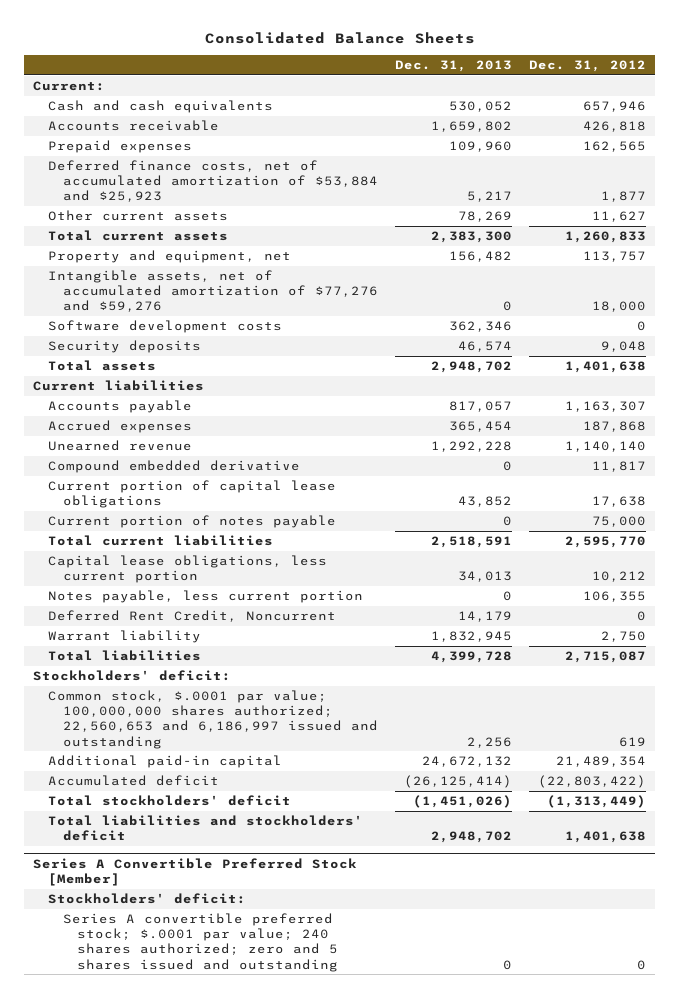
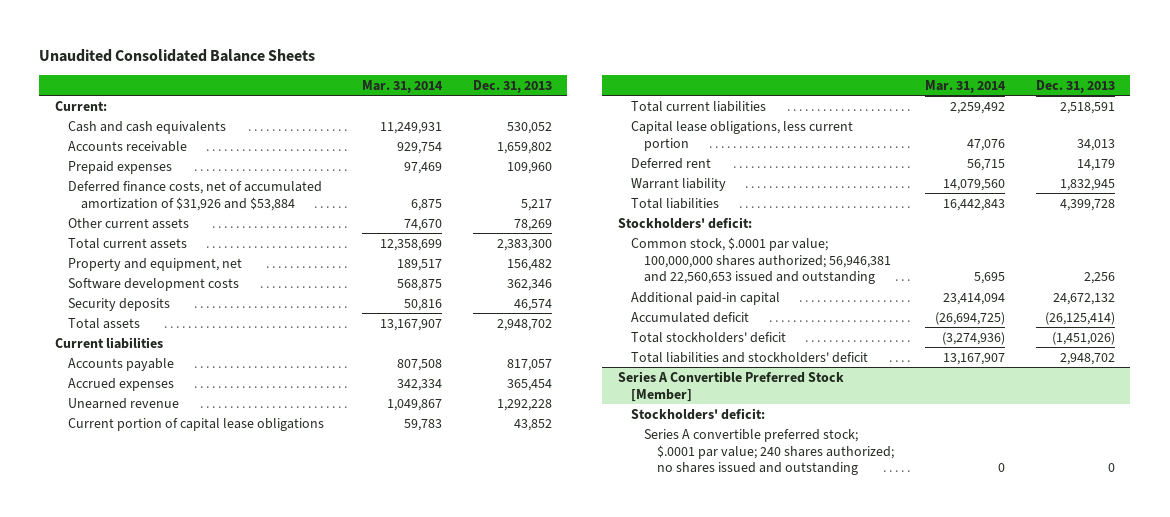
- Consolidated Balance Sheets
+ Unaudited Consolidated Balance Sheets
- | Dec. 31, 2013 | Dec. 31, 2012
+ | Mar. 31, 2014 | Dec. 31, 2013
- Deferred finance costs, net of accumulated amortization of $53,884 and $25,923 | 5,217 | 1,877
+ Deferred finance costs, net of accumulated amortization of $31,926 and $53,884 | 6,875 | 5,217
- Intangible assets, net of accumulated amortization of $77,276 and $59,276 | 0 | 18,000
- Compound embedded derivative | 0 | 11,817
- Current portion of notes payable | 0 | 75,000
- Notes payable, less current portion | 0 | 106,355
- Deferred Rent Credit, Noncurrent | 14,179 | 0
+ Deferred rent | 56,715 | 14,179
- Common stock, $.0001 par value; 100,000,000 shares authorized; 22,560,653 and 6,186,997 issued and outstanding | 2,256 | 619
+ Common stock, $.0001 par value; 100,000,000 shares authorized; 56,946,381 and 22,560,653 issued and outstanding | 5,695 | 2,256
@ Series A Convertible Preferred Stock [Member]
- Series A convertible preferred stock; $.0001 par value; 240 shares authorized; zero and 5 shares issued and outstanding | 0 | 0
+ Series A convertible preferred stock; $.0001 par value; 240 shares authorized; no shares issued and outstanding | 0 | 0

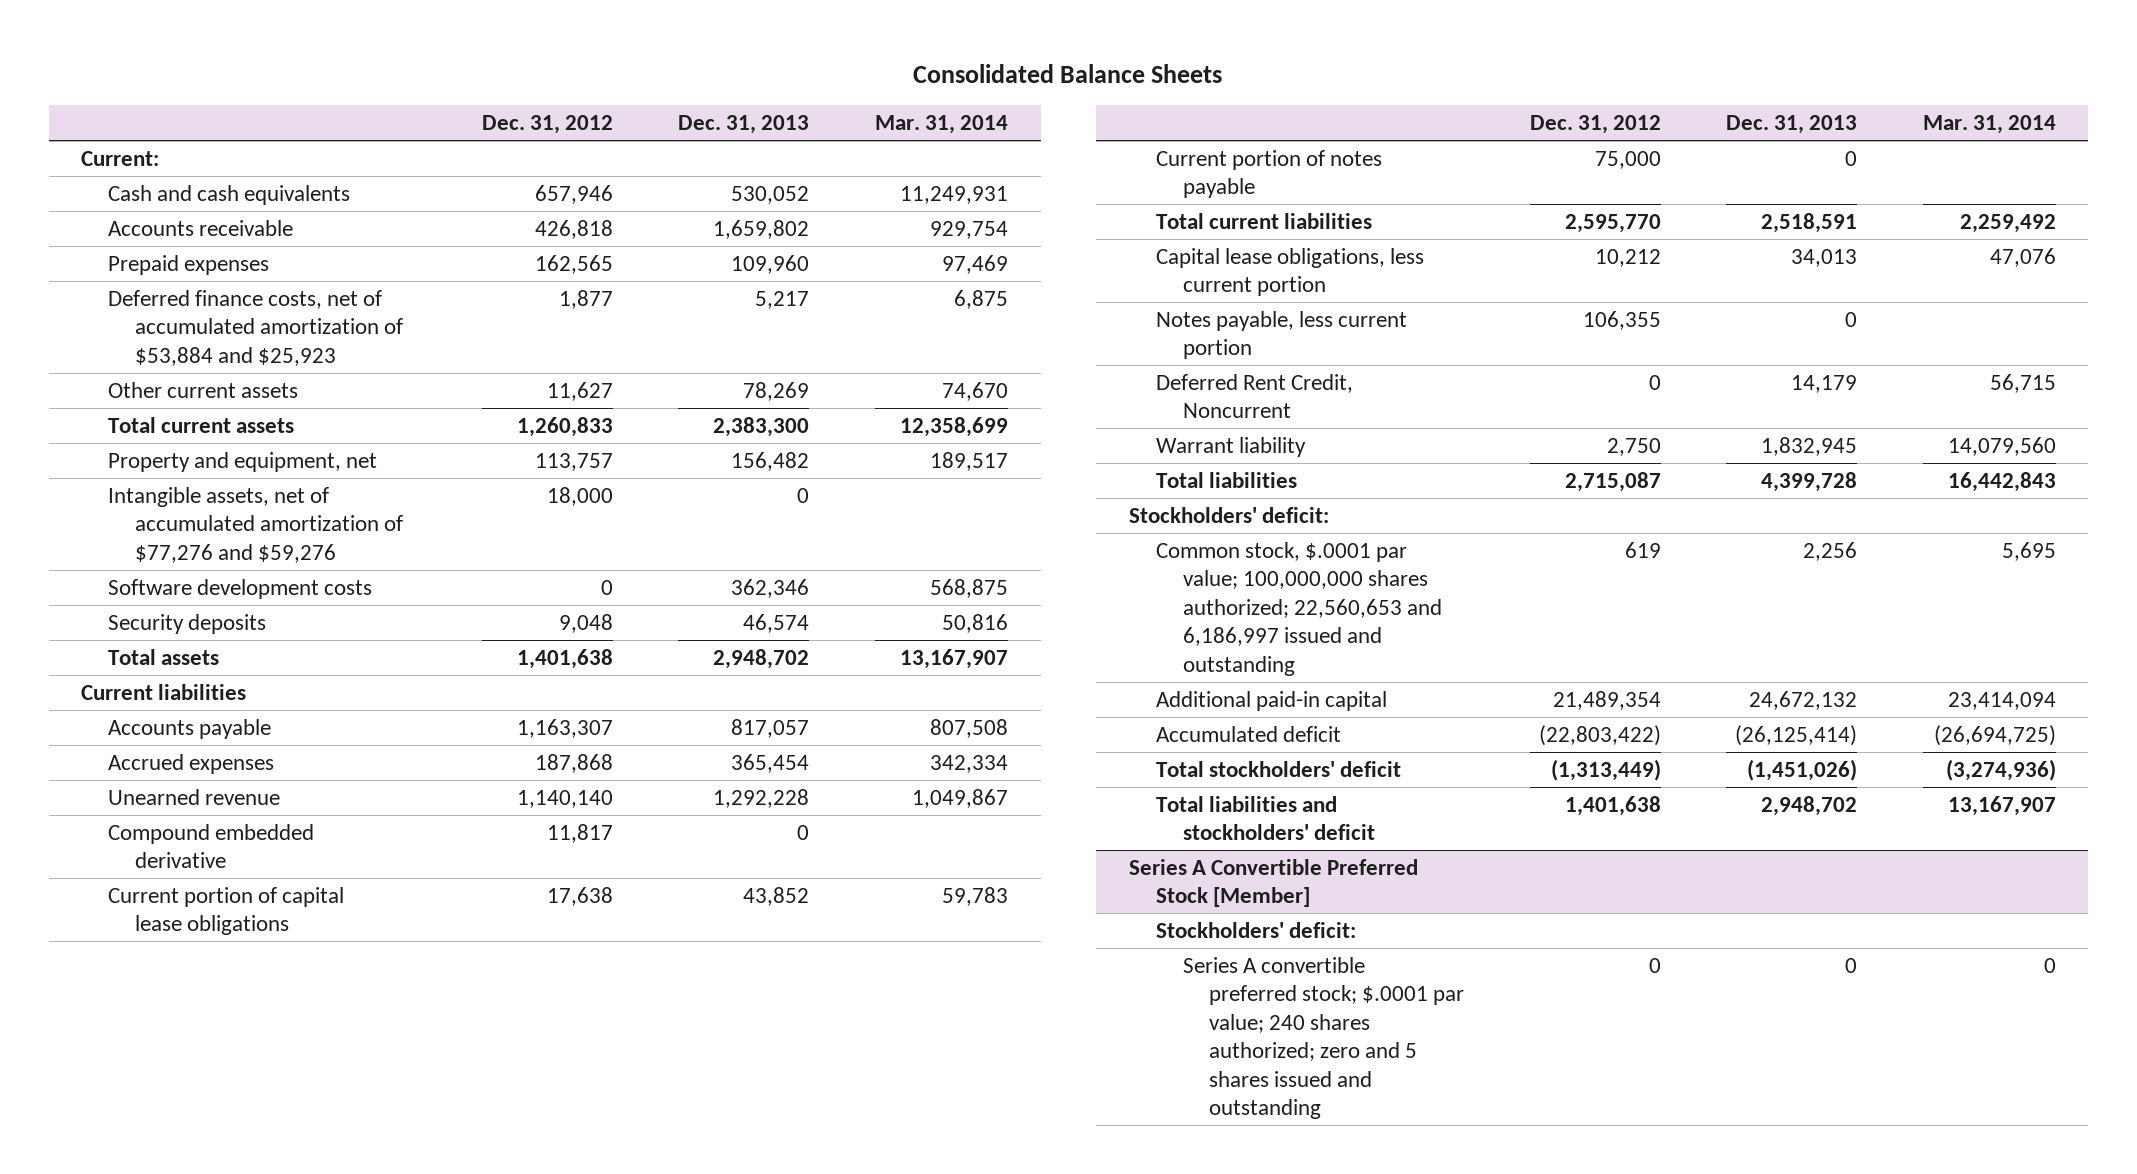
- Unaudited Consolidated Balance Sheets
+ Consolidated Balance Sheets
- | Mar. 31, 2014 | Dec. 31, 2013
+ | Dec. 31, 2012 | Dec. 31, 2013 | Mar. 31, 2014
- Deferred finance costs, net of accumulated amortization of $31,926 and $53,884 | 6,875 | 5,217
+ Deferred finance costs, net of accumulated amortization of $53,884 and $25,923 | 1,877 | 5,217 | 6,875
+ Intangible assets, net of accumulated amortization of $77,276 and $59,276 | 18,000 | 0 |
+ Compound embedded derivative | 11,817 | 0 |
+ Current portion of notes payable | 75,000 | 0 |
- Deferred rent | 56,715 | 14,179
+ Notes payable, less current portion | 106,355 | 0 |
+ Deferred Rent Credit, Noncurrent | 0 | 14,179 | 56,715
- Common stock, $.0001 par value; 100,000,000 shares authorized; 56,946,381 and 22,560,653 issued and outstanding | 5,695 | 2,256
+ Common stock, $.0001 par value; 100,000,000 shares authorized; 22,560,653 and 6,186,997 issued and outstanding | 619 | 2,256 | 5,695
@ Series A Convertible Preferred Stock [Member]
- Series A convertible preferred stock; $.0001 par value; 240 shares authorized; no shares issued and outstanding | 0 | 0
+ Series A convertible preferred stock; $.0001 par value; 240 shares authorized; zero and 5 shares issued and outstanding | 0 | 0 | 0

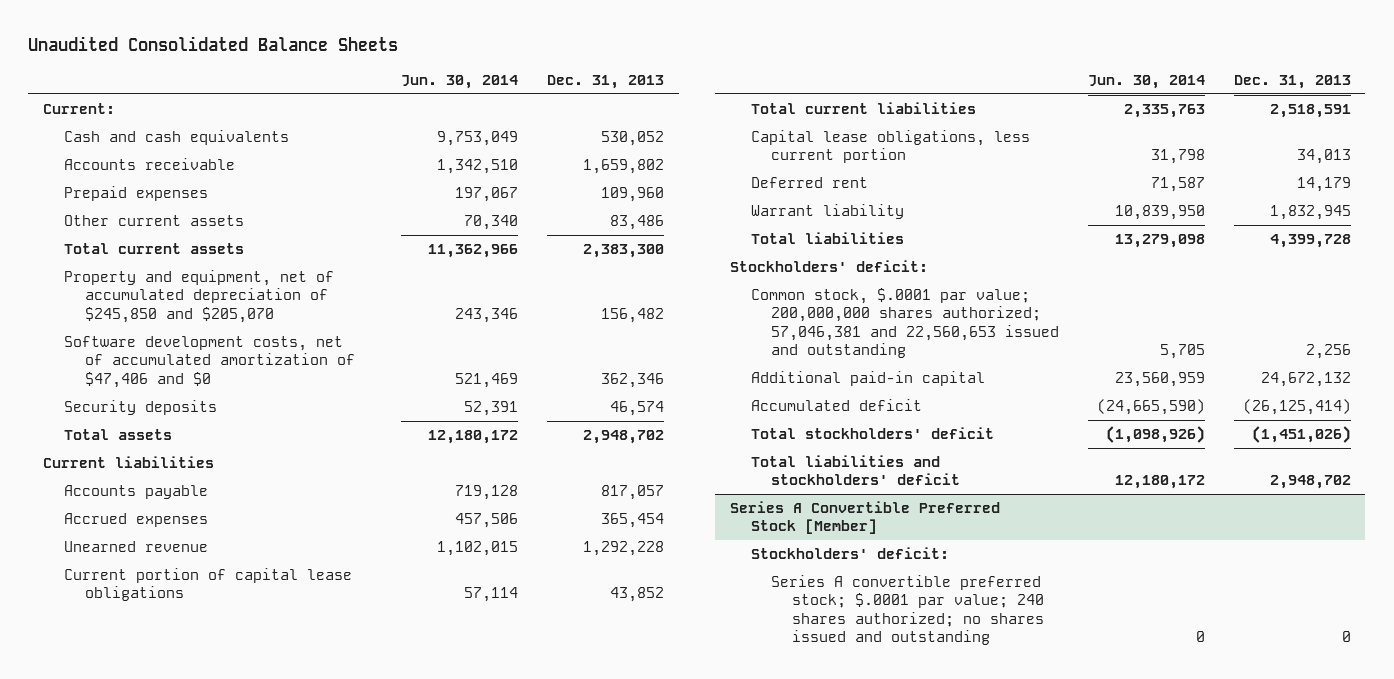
- Consolidated Balance Sheets
+ Unaudited Consolidated Balance Sheets
- | Dec. 31, 2012 | Dec. 31, 2013 | Mar. 31, 2014
+ | Jun. 30, 2014 | Dec. 31, 2013
- Deferred finance costs, net of accumulated amortization of $53,884 and $25,923 | 1,877 | 5,217 | 6,875
- Other current assets | 11,627 | 78,269 | 74,670
+ Other current assets | 70,340 | 83,486
- Property and equipment, net | 113,757 | 156,482 | 189,517
- Intangible assets, net of accumulated amortization of $77,276 and $59,276 | 18,000 | 0 |
- Software development costs | 0 | 362,346 | 568,875
+ Property and equipment, net of accumulated depreciation of $245,850 and $205,070 | 243,346 | 156,482
+ Software development costs, net of accumulated amortization of $47,406 and $0 | 521,469 | 362,346
- Compound embedded derivative | 11,817 | 0 |
- Current portion of notes payable | 75,000 | 0 |
- Notes payable, less current portion | 106,355 | 0 |
- Deferred Rent Credit, Noncurrent | 0 | 14,179 | 56,715
+ Deferred rent | 71,587 | 14,179
- Common stock, $.0001 par value; 100,000,000 shares authorized; 22,560,653 and 6,186,997 issued and outstanding | 619 | 2,256 | 5,695
+ Common stock, $.0001 par value; 200,000,000 shares authorized; 57,046,381 and 22,560,653 issued and outstanding | 5,705 | 2,256
@ Series A Convertible Preferred Stock [Member]
- Series A convertible preferred stock; $.0001 par value; 240 shares authorized; zero and 5 shares issued and outstanding | 0 | 0 | 0
+ Series A convertible preferred stock; $.0001 par value; 240 shares authorized; no shares issued and outstanding | 0 | 0

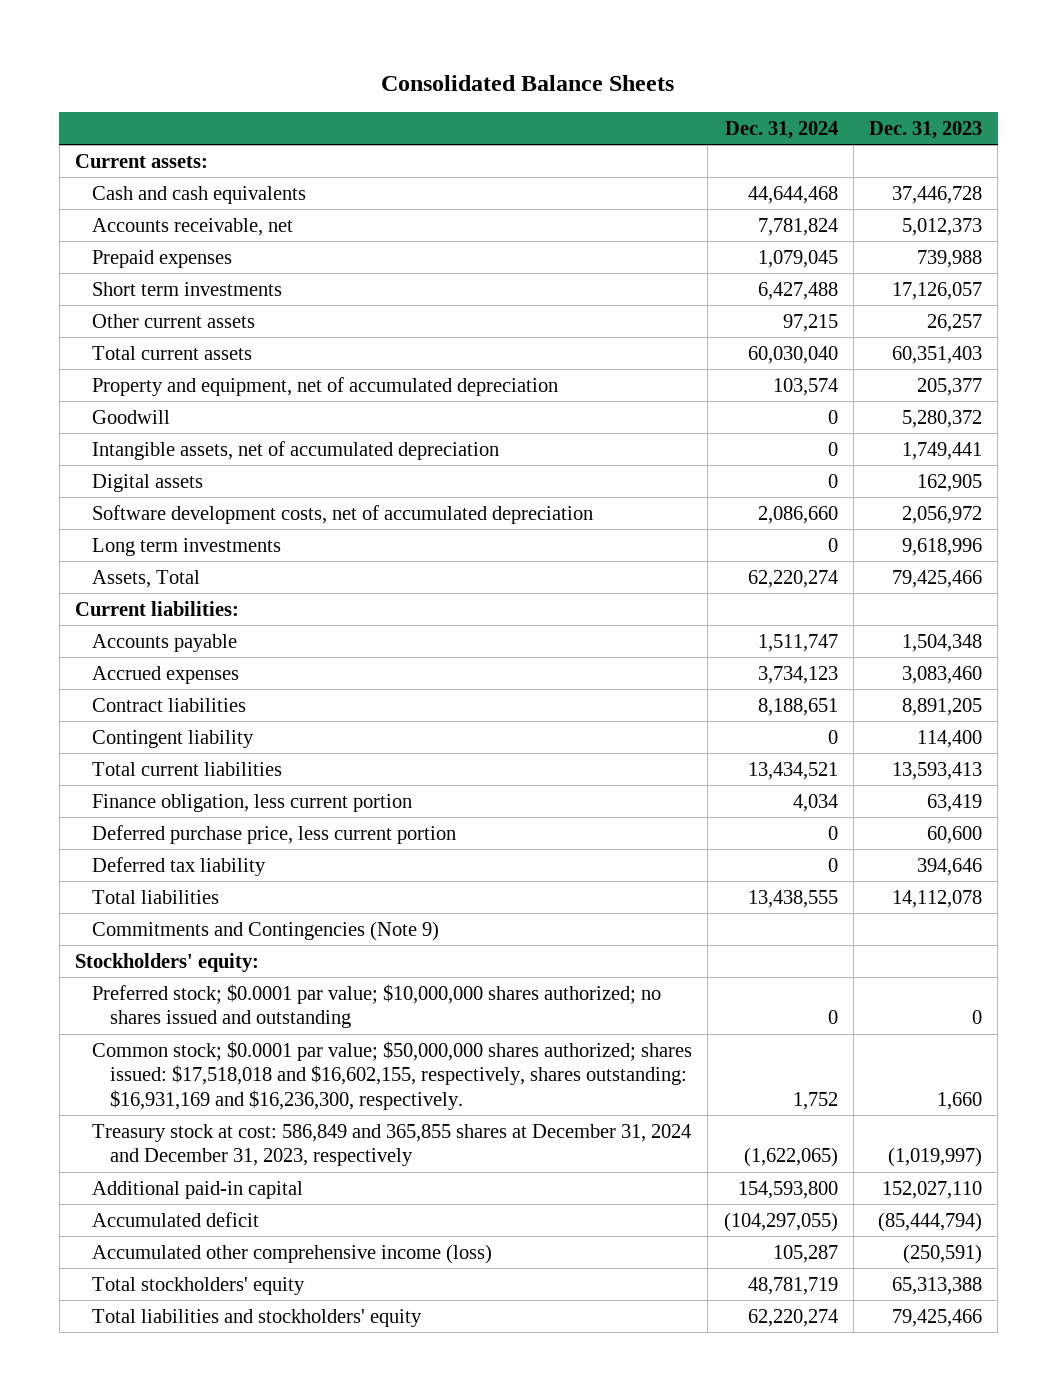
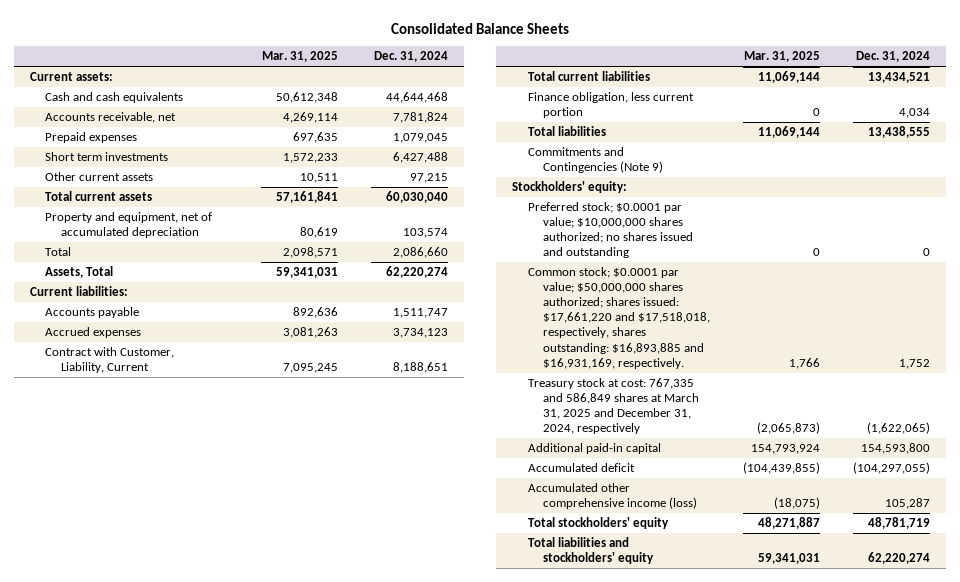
- | Dec. 31, 2024 | Dec. 31, 2023
+ | Mar. 31, 2025 | Dec. 31, 2024
- Goodwill | 0 | 5,280,372
- Intangible assets, net of accumulated depreciation | 0 | 1,749,441
- Digital assets | 0 | 162,905
- Software development costs, net of accumulated depreciation | 2,086,660 | 2,056,972
- Long term investments | 0 | 9,618,996
+ Total | 2,098,571 | 2,086,660
- Contract liabilities | 8,188,651 | 8,891,205
- Contingent liability | 0 | 114,400
+ Contract with Customer, Liability, Current | 7,095,245 | 8,188,651
- Deferred purchase price, less current portion | 0 | 60,600
- Deferred tax liability | 0 | 394,646
- Common stock; $0.0001 par value; $50,000,000 shares authorized; shares issued: $17,518,018 and $16,602,155, respectively, shares outstanding: $16,931,169 and $16,236,300, respectively. | 1,752 | 1,660
- Treasury stock at cost: 586,849 and 365,855 shares at December 31, 2024 and December 31, 2023, respectively | (1,622,065) | (1,019,997)
+ Common stock; $0.0001 par value; $50,000,000 shares authorized; shares issued: $17,661,220 and $17,518,018, respectively, shares outstanding: $16,893,885 and $16,931,169, respectively. | 1,766 | 1,752
+ Treasury stock at cost: 767,335 and 586,849 shares at March 31, 2025 and December 31, 2024, respectively | (2,065,873) | (1,622,065)

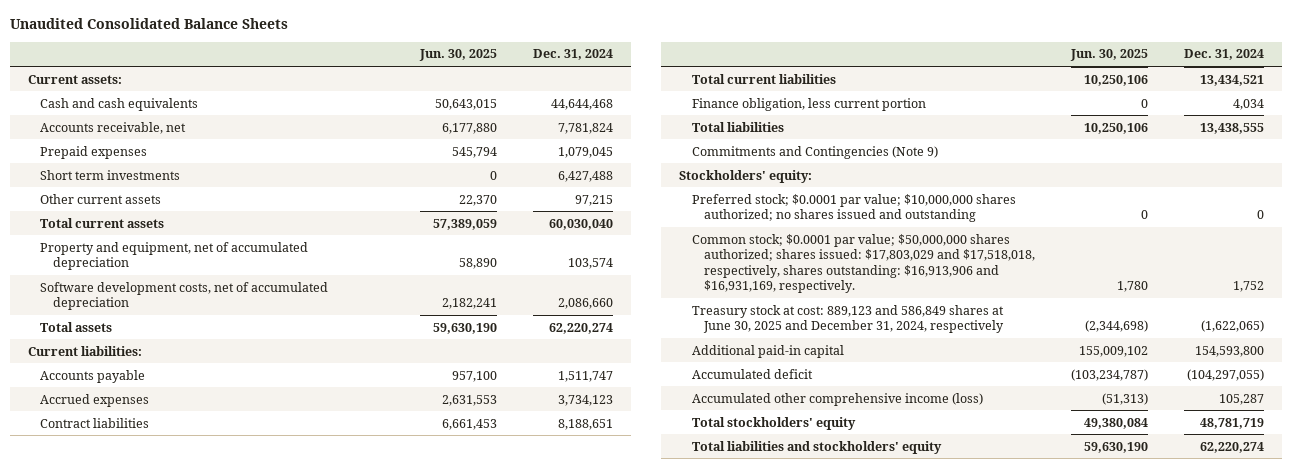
- Consolidated Balance Sheets
+ Unaudited Consolidated Balance Sheets
- | Mar. 31, 2025 | Dec. 31, 2024
+ | Jun. 30, 2025 | Dec. 31, 2024
- Total | 2,098,571 | 2,086,660
- Assets, Total | 59,341,031 | 62,220,274
+ Software development costs, net of accumulated depreciation | 2,182,241 | 2,086,660
+ Total assets | 59,630,190 | 62,220,274
- Contract with Customer, Liability, Current | 7,095,245 | 8,188,651
+ Contract liabilities | 6,661,453 | 8,188,651
- Common stock; $0.0001 par value; $50,000,000 shares authorized; shares issued: $17,661,220 and $17,518,018, respectively, shares outstanding: $16,893,885 and $16,931,169, respectively. | 1,766 | 1,752
- Treasury stock at cost: 767,335 and 586,849 shares at March 31, 2025 and December 31, 2024, respectively | (2,065,873) | (1,622,065)
+ Common stock; $0.0001 par value; $50,000,000 shares authorized; shares issued: $17,803,029 and $17,518,018, respectively, shares outstanding: $16,913,906 and $16,931,169, respectively. | 1,780 | 1,752
+ Treasury stock at cost: 889,123 and 586,849 shares at June 30, 2025 and December 31, 2024, respectively | (2,344,698) | (1,622,065)

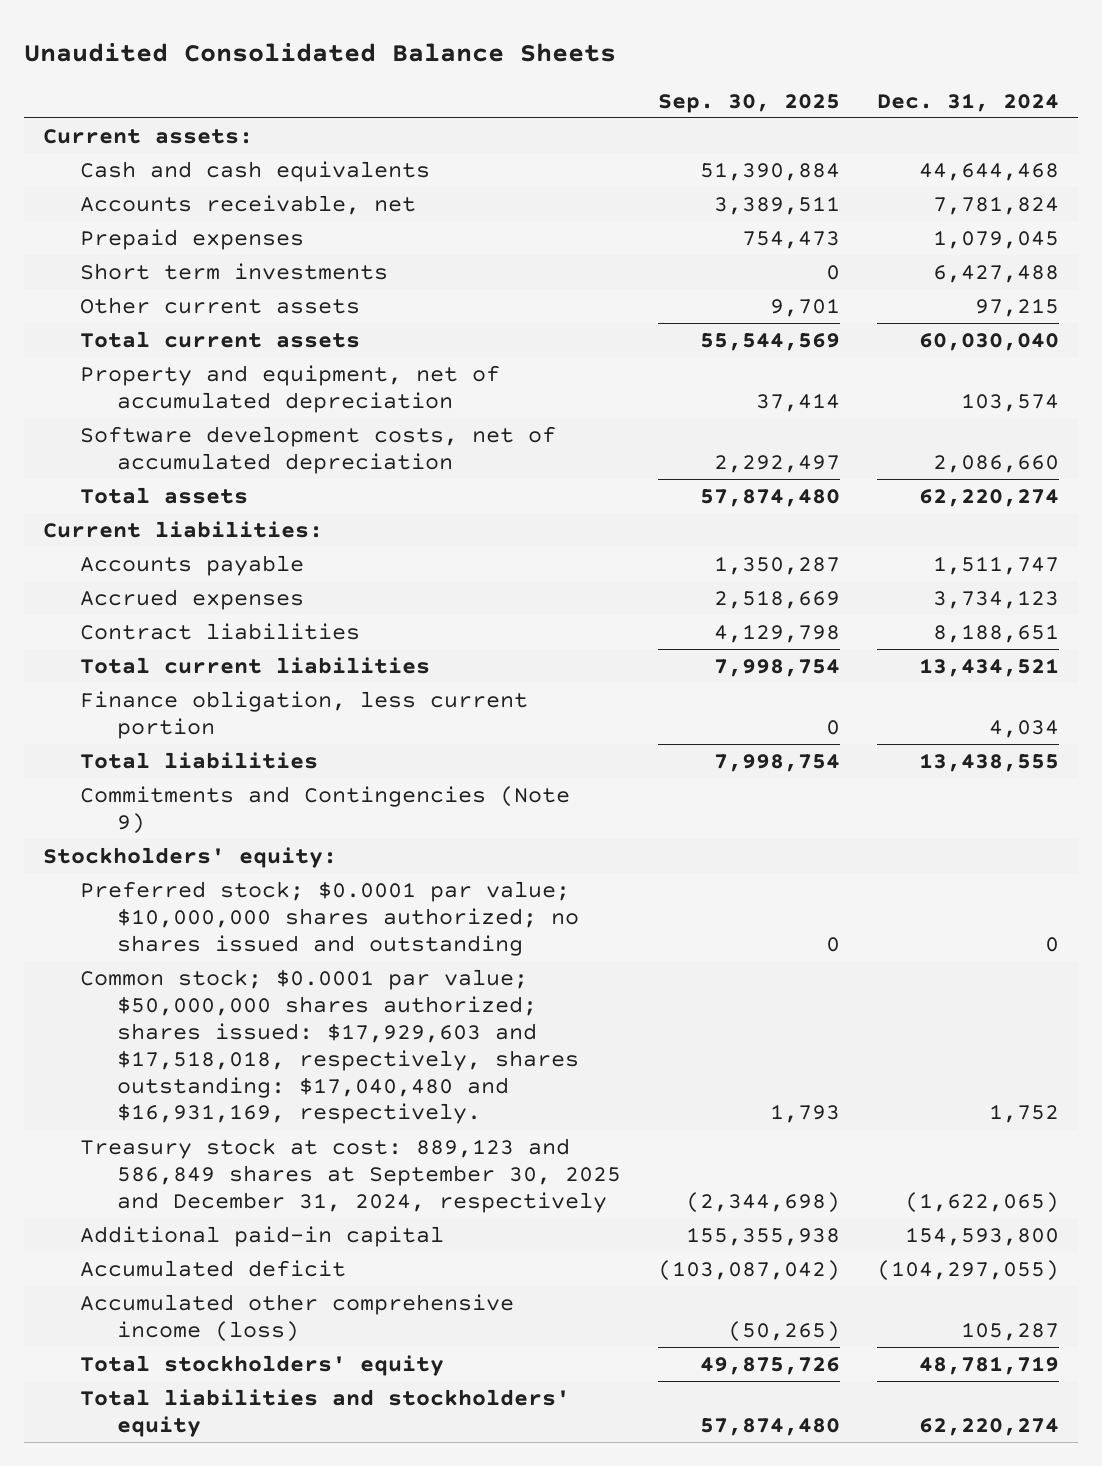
- | Jun. 30, 2025 | Dec. 31, 2024
+ | Sep. 30, 2025 | Dec. 31, 2024
- Common stock; $0.0001 par value; $50,000,000 shares authorized; shares issued: $17,803,029 and $17,518,018, respectively, shares outstanding: $16,913,906 and $16,931,169, respectively. | 1,780 | 1,752
- Treasury stock at cost: 889,123 and 586,849 shares at June 30, 2025 and December 31, 2024, respectively | (2,344,698) | (1,622,065)
+ Common stock; $0.0001 par value; $50,000,000 shares authorized; shares issued: $17,929,603 and $17,518,018, respectively, shares outstanding: $17,040,480 and $16,931,169, respectively. | 1,793 | 1,752
+ Treasury stock at cost: 889,123 and 586,849 shares at September 30, 2025 and December 31, 2024, respectively | (2,344,698) | (1,622,065)

